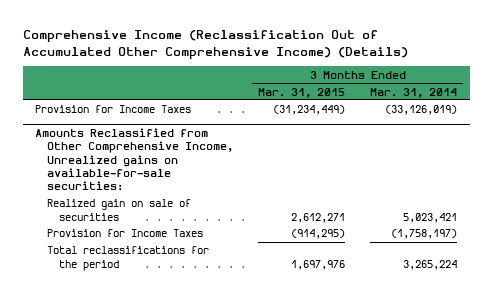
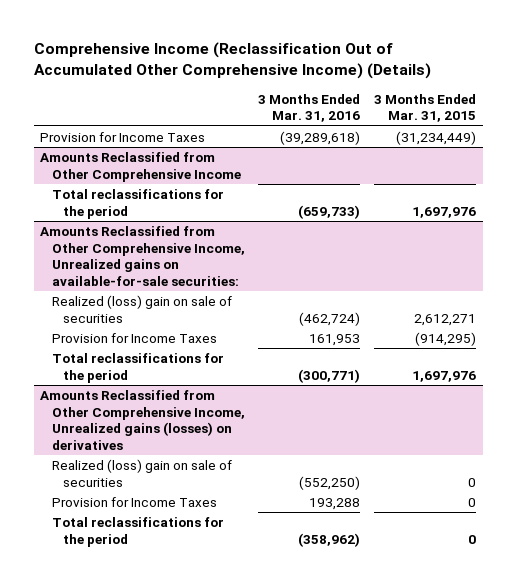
- | 3 Months Ended Mar. 31, 2015 | 3 Months Ended Mar. 31, 2014
+ | 3 Months Ended Mar. 31, 2016 | 3 Months Ended Mar. 31, 2015
+ Amounts Reclassified from Other Comprehensive Income
+ Total reclassifications for the period | (659,733) | 1,697,976
@ Amounts Reclassified from Other Comprehensive Income, Unrealized gains on available-for-sale securities:
- Realized gain on sale of securities | 2,612,271 | 5,023,421
+ Realized (loss) gain on sale of securities | (462,724) | 2,612,271
+ Amounts Reclassified from Other Comprehensive Income, Unrealized gains (losses) on derivatives
+ Realized (loss) gain on sale of securities | (552,250) | 0
+ Provision for Income Taxes | 193,288 | 0
+ Total reclassifications for the period | (358,962) | 0

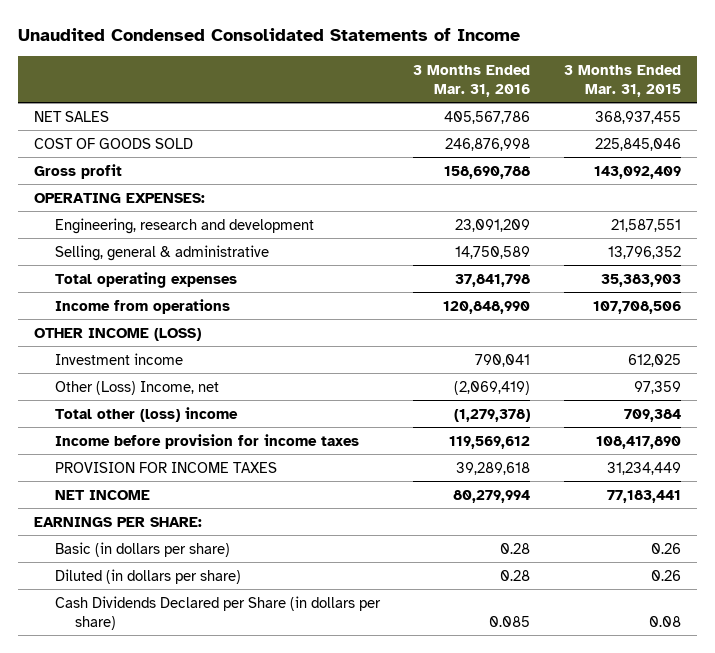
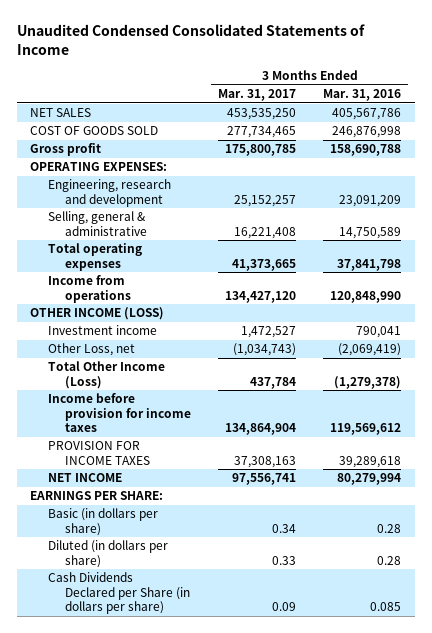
- | 3 Months Ended Mar. 31, 2016 | 3 Months Ended Mar. 31, 2015
+ | 3 Months Ended Mar. 31, 2017 | 3 Months Ended Mar. 31, 2016
- Other (Loss) Income, net | (2,069,419) | 97,359
- Total other (loss) income | (1,279,378) | 709,384
+ Other Loss, net | (1,034,743) | (2,069,419)
+ Total Other Income (Loss) | 437,784 | (1,279,378)

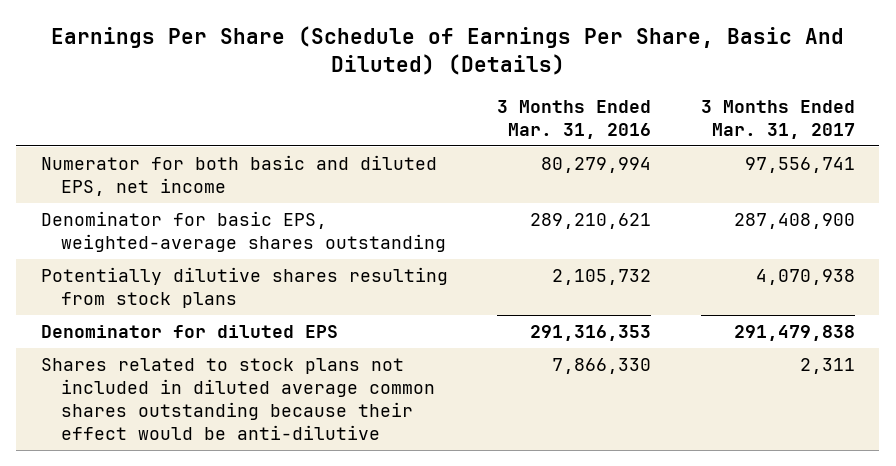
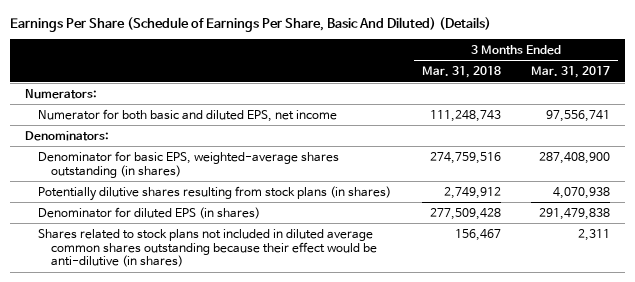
- | 3 Months Ended Mar. 31, 2016 | 3 Months Ended Mar. 31, 2017
+ | 3 Months Ended Mar. 31, 2018 | 3 Months Ended Mar. 31, 2017
+ Numerators:
- Denominator for basic EPS, weighted-average shares outstanding | 289,210,621 | 287,408,900
- Potentially dilutive shares resulting from stock plans | 2,105,732 | 4,070,938
- Denominator for diluted EPS | 291,316,353 | 291,479,838
- Shares related to stock plans not included in diluted average common shares outstanding because their effect would be anti-dilutive | 7,866,330 | 2,311
+ Denominators:
+ Denominator for basic EPS, weighted-average shares outstanding (in shares) | 274,759,516 | 287,408,900
+ Potentially dilutive shares resulting from stock plans (in shares) | 2,749,912 | 4,070,938
+ Denominator for diluted EPS (in shares) | 277,509,428 | 291,479,838
+ Shares related to stock plans not included in diluted average common shares outstanding because their effect would be anti-dilutive (in shares) | 156,467 | 2,311

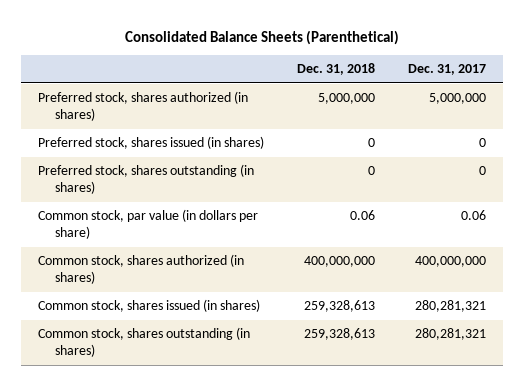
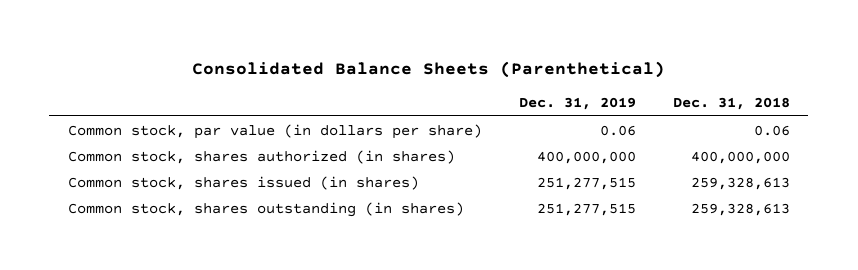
- | Dec. 31, 2018 | Dec. 31, 2017
+ | Dec. 31, 2019 | Dec. 31, 2018
- Preferred stock, shares authorized (in shares) | 5,000,000 | 5,000,000
- Preferred stock, shares issued (in shares) | 0 | 0
- Preferred stock, shares outstanding (in shares) | 0 | 0

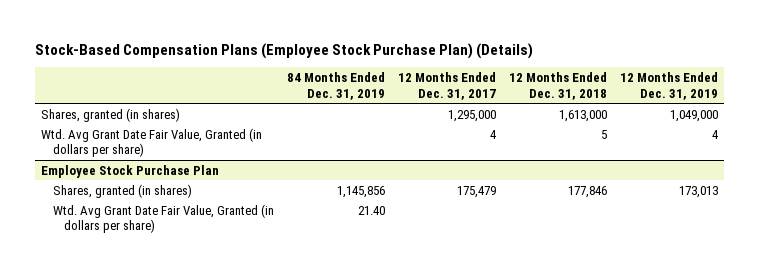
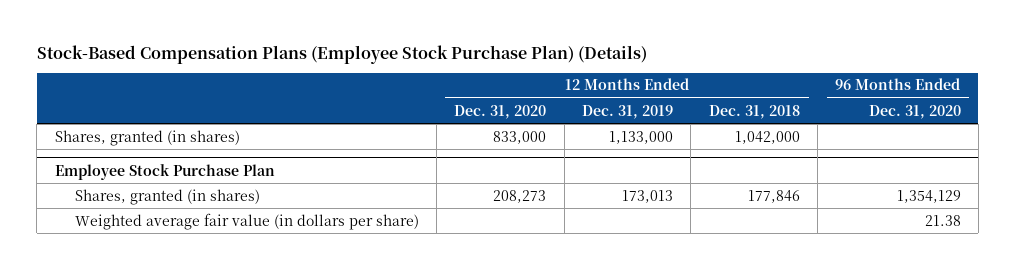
- | 84 Months Ended Dec. 31, 2019 | 12 Months Ended Dec. 31, 2017 | 12 Months Ended Dec. 31, 2018 | 12 Months Ended Dec. 31, 2019
+ | 12 Months Ended Dec. 31, 2020 | 12 Months Ended Dec. 31, 2019 | 12 Months Ended Dec. 31, 2018 | 96 Months Ended Dec. 31, 2020
- Shares, granted (in shares) | | 1,295,000 | 1,613,000 | 1,049,000
- Wtd. Avg Grant Date Fair Value, Granted (in dollars per share) | | 4 | 5 | 4
+ Shares, granted (in shares) | 833,000 | 1,133,000 | 1,042,000 |
@ Employee Stock Purchase Plan
- Wtd. Avg Grant Date Fair Value, Granted (in dollars per share) | 21.40 | | |
+ Weighted average fair value (in dollars per share) | | | | 21.38

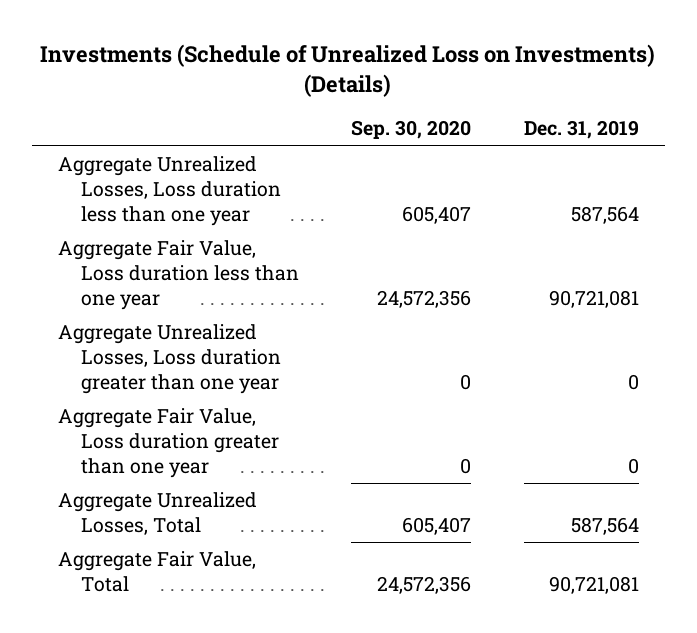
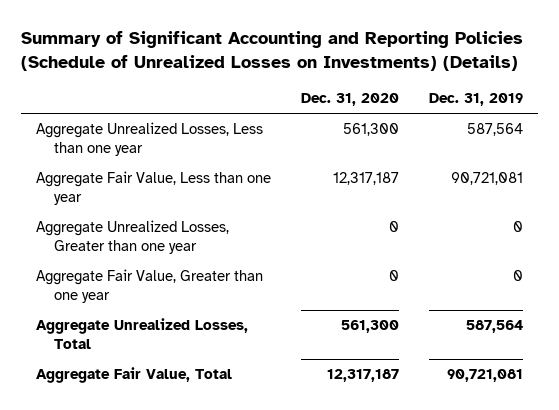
- Investments (Schedule of Unrealized Loss on Investments) (Details)
+ Summary of Significant Accounting and Reporting Policies (Schedule of Unrealized Losses on Investments) (Details)
- | Sep. 30, 2020 | Dec. 31, 2019
+ | Dec. 31, 2020 | Dec. 31, 2019
- Aggregate Unrealized Losses, Loss duration less than one year | 605,407 | 587,564
- Aggregate Fair Value, Loss duration less than one year | 24,572,356 | 90,721,081
- Aggregate Unrealized Losses, Loss duration greater than one year | 0 | 0
- Aggregate Fair Value, Loss duration greater than one year | 0 | 0
+ Aggregate Unrealized Losses, Less than one year | 561,300 | 587,564
+ Aggregate Fair Value, Less than one year | 12,317,187 | 90,721,081
+ Aggregate Unrealized Losses, Greater than one year | 0 | 0
+ Aggregate Fair Value, Greater than one year | 0 | 0

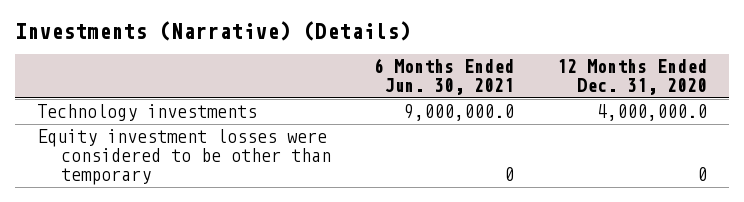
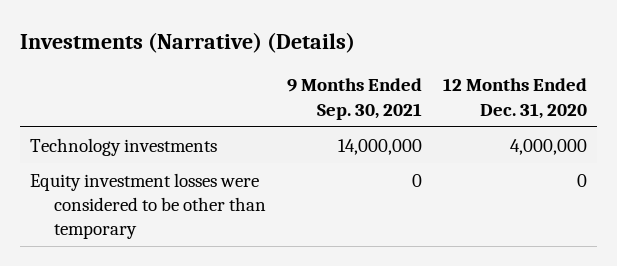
- | 6 Months Ended Jun. 30, 2021 | 12 Months Ended Dec. 31, 2020
+ | 9 Months Ended Sep. 30, 2021 | 12 Months Ended Dec. 31, 2020
- Technology investments | 9,000,000.0 | 4,000,000.0
+ Technology investments | 14,000,000 | 4,000,000

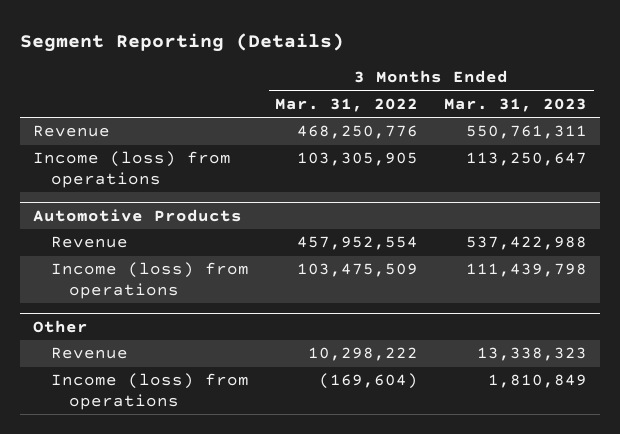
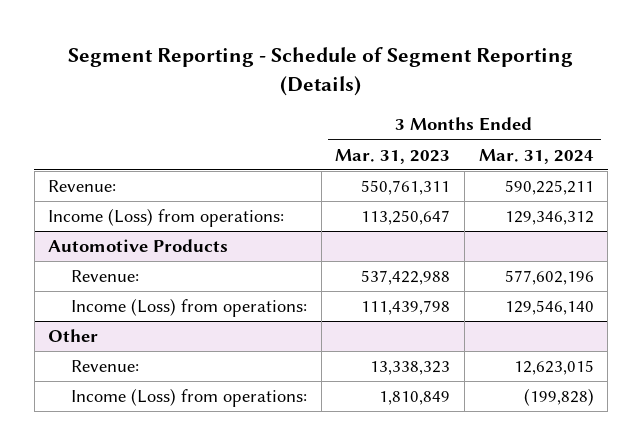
- Segment Reporting (Details)
+ Segment Reporting - Schedule of Segment Reporting (Details)
- | 3 Months Ended Mar. 31, 2022 | 3 Months Ended Mar. 31, 2023
+ | 3 Months Ended Mar. 31, 2023 | 3 Months Ended Mar. 31, 2024
- Revenue | 468,250,776 | 550,761,311
- Income (loss) from operations | 103,305,905 | 113,250,647
+ Revenue: | 550,761,311 | 590,225,211
+ Income (Loss) from operations: | 113,250,647 | 129,346,312
@ Automotive Products
- Revenue | 457,952,554 | 537,422,988
- Income (loss) from operations | 103,475,509 | 111,439,798
+ Revenue: | 537,422,988 | 577,602,196
+ Income (Loss) from operations: | 111,439,798 | 129,546,140
@ Other
- Revenue | 10,298,222 | 13,338,323
- Income (loss) from operations | (169,604) | 1,810,849
+ Revenue: | 13,338,323 | 12,623,015
+ Income (Loss) from operations: | 1,810,849 | (199,828)

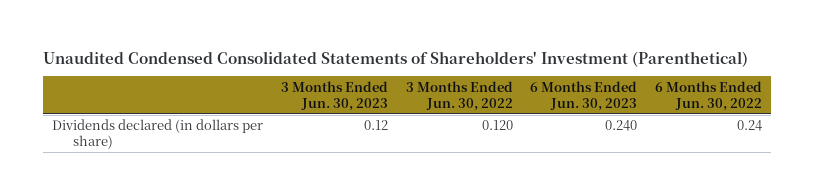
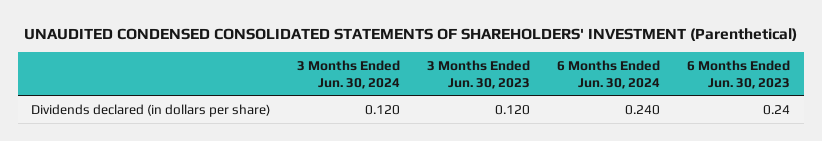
- Unaudited Condensed Consolidated Statements of Shareholders' Investment (Parenthetical)
+ UNAUDITED CONDENSED CONSOLIDATED STATEMENTS OF SHAREHOLDERS' INVESTMENT (Parenthetical)
- | 3 Months Ended Jun. 30, 2023 | 3 Months Ended Jun. 30, 2022 | 6 Months Ended Jun. 30, 2023 | 6 Months Ended Jun. 30, 2022
+ | 3 Months Ended Jun. 30, 2024 | 3 Months Ended Jun. 30, 2023 | 6 Months Ended Jun. 30, 2024 | 6 Months Ended Jun. 30, 2023
- Dividends declared (in dollars per share) | 0.12 | 0.120 | 0.240 | 0.24
+ Dividends declared (in dollars per share) | 0.120 | 0.120 | 0.240 | 0.24

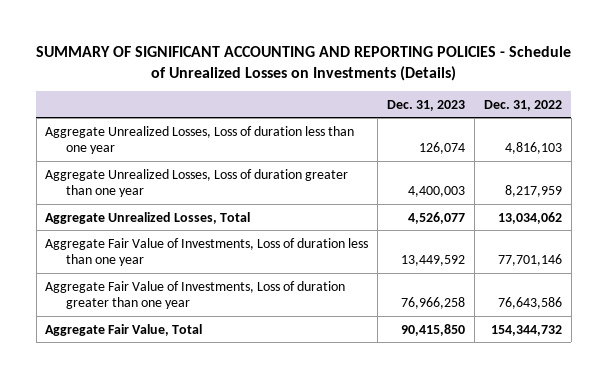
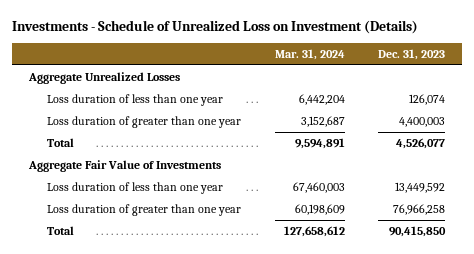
- SUMMARY OF SIGNIFICANT ACCOUNTING AND REPORTING POLICIES - Schedule of Unrealized Losses on Investments (Details)
+ Investments - Schedule of Unrealized Loss on Investment (Details)
- | Dec. 31, 2023 | Dec. 31, 2022
+ | Mar. 31, 2024 | Dec. 31, 2023
- Aggregate Unrealized Losses, Loss of duration less than one year | 126,074 | 4,816,103
- Aggregate Unrealized Losses, Loss of duration greater than one year | 4,400,003 | 8,217,959
- Aggregate Unrealized Losses, Total | 4,526,077 | 13,034,062
- Aggregate Fair Value of Investments, Loss of duration less than one year | 13,449,592 | 77,701,146
- Aggregate Fair Value of Investments, Loss of duration greater than one year | 76,966,258 | 76,643,586
- Aggregate Fair Value, Total | 90,415,850 | 154,344,732
+ Aggregate Unrealized Losses
+ Loss duration of less than one year | 6,442,204 | 126,074
+ Loss duration of greater than one year | 3,152,687 | 4,400,003
+ Total | 9,594,891 | 4,526,077
+ Aggregate Fair Value of Investments
+ Loss duration of less than one year | 67,460,003 | 13,449,592
+ Loss duration of greater than one year | 60,198,609 | 76,966,258
+ Total | 127,658,612 | 90,415,850

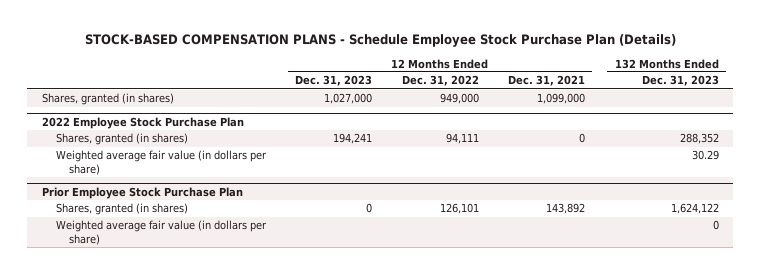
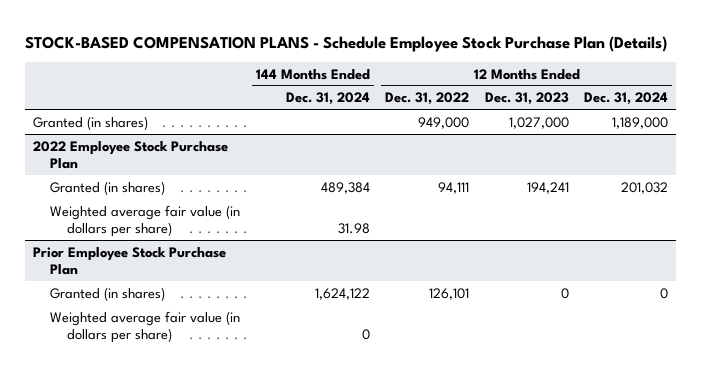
- | 12 Months Ended Dec. 31, 2023 | 12 Months Ended Dec. 31, 2022 | 12 Months Ended Dec. 31, 2021 | 132 Months Ended Dec. 31, 2023
+ | 144 Months Ended Dec. 31, 2024 | 12 Months Ended Dec. 31, 2022 | 12 Months Ended Dec. 31, 2023 | 12 Months Ended Dec. 31, 2024
- Shares, granted (in shares) | 1,027,000 | 949,000 | 1,099,000 |
+ Granted (in shares) | | 949,000 | 1,027,000 | 1,189,000
@ 2022 Employee Stock Purchase Plan
- Shares, granted (in shares) | 194,241 | 94,111 | 0 | 288,352
+ Granted (in shares) | 489,384 | 94,111 | 194,241 | 201,032
@ Prior Employee Stock Purchase Plan
- Shares, granted (in shares) | 0 | 126,101 | 143,892 | 1,624,122
+ Granted (in shares) | 1,624,122 | 126,101 | 0 | 0

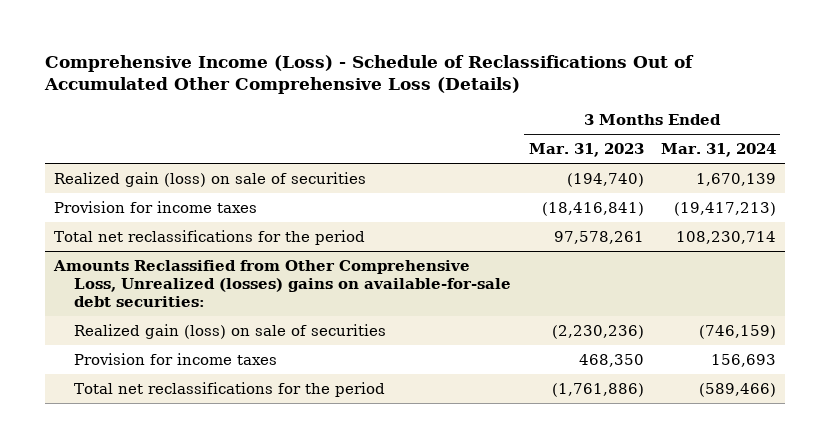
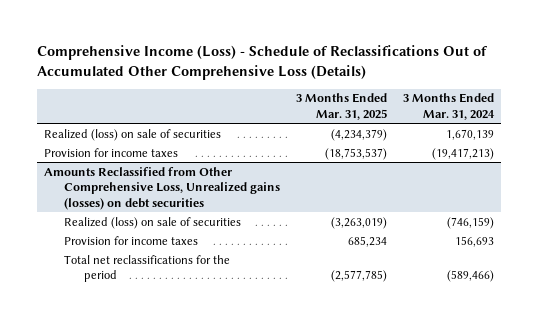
- | 3 Months Ended Mar. 31, 2023 | 3 Months Ended Mar. 31, 2024
+ | 3 Months Ended Mar. 31, 2025 | 3 Months Ended Mar. 31, 2024
- Realized gain (loss) on sale of securities | (194,740) | 1,670,139
+ Realized (loss) on sale of securities | (4,234,379) | 1,670,139
- Total net reclassifications for the period | 97,578,261 | 108,230,714
- Amounts Reclassified from Other Comprehensive Loss, Unrealized (losses) gains on available-for-sale debt securities:
- Realized gain (loss) on sale of securities | (2,230,236) | (746,159)
+ Amounts Reclassified from Other Comprehensive Loss, Unrealized gains (losses) on debt securities
+ Realized (loss) on sale of securities | (3,263,019) | (746,159)

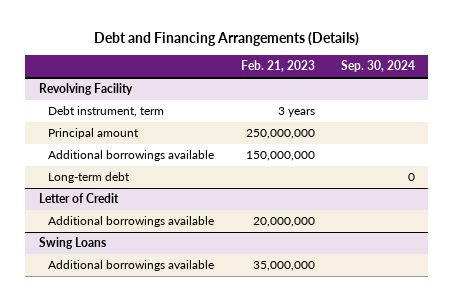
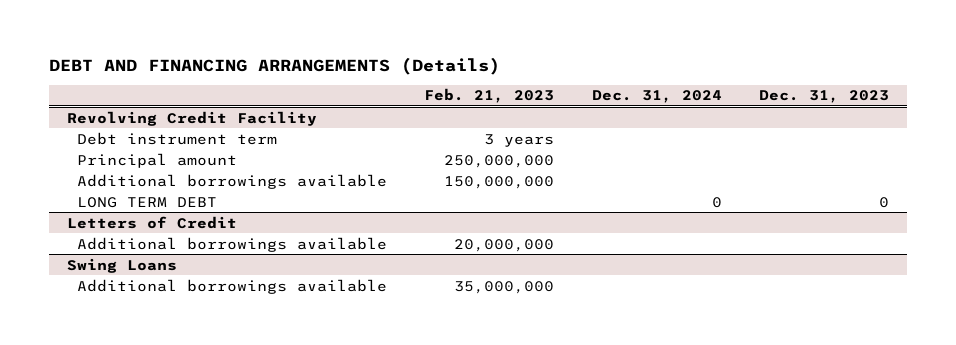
- Debt and Financing Arrangements (Details)
+ DEBT AND FINANCING ARRANGEMENTS (Details)
- | Feb. 21, 2023 | Sep. 30, 2024
+ | Feb. 21, 2023 | Dec. 31, 2024 | Dec. 31, 2023
- Revolving Facility
- Debt instrument, term | 3 years |
+ Revolving Credit Facility
+ Debt instrument term | 3 years | |
- Long-term debt | | 0
- Letter of Credit
+ LONG TERM DEBT | | 0 | 0
+ Letters of Credit

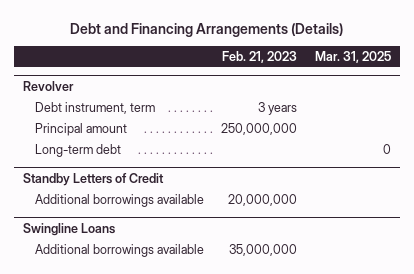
- DEBT AND FINANCING ARRANGEMENTS (Details)
+ Debt and Financing Arrangements (Details)
- | Feb. 21, 2023 | Dec. 31, 2024 | Dec. 31, 2023
+ | Feb. 21, 2023 | Mar. 31, 2025
- Revolving Credit Facility
- Debt instrument term | 3 years | |
+ Revolver
+ Debt instrument, term | 3 years |
- Additional borrowings available | 150,000,000 | |
- LONG TERM DEBT | | 0 | 0
- Letters of Credit
+ Long-term debt | | 0
+ Standby Letters of Credit
- Swing Loans
+ Swingline Loans

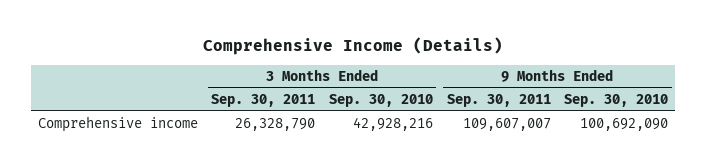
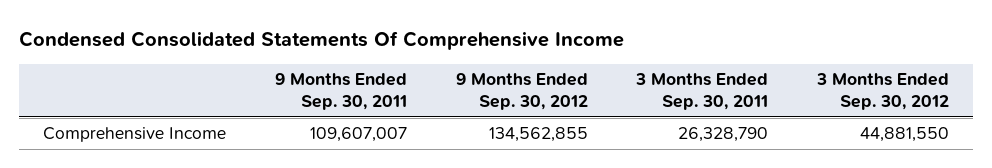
- Comprehensive Income (Details)
+ Condensed Consolidated Statements Of Comprehensive Income
- | 3 Months Ended Sep. 30, 2011 | 3 Months Ended Sep. 30, 2010 | 9 Months Ended Sep. 30, 2011 | 9 Months Ended Sep. 30, 2010
+ | 9 Months Ended Sep. 30, 2011 | 9 Months Ended Sep. 30, 2012 | 3 Months Ended Sep. 30, 2011 | 3 Months Ended Sep. 30, 2012
- Comprehensive income | 26,328,790 | 42,928,216 | 109,607,007 | 100,692,090
+ Comprehensive Income | 109,607,007 | 134,562,855 | 26,328,790 | 44,881,550

